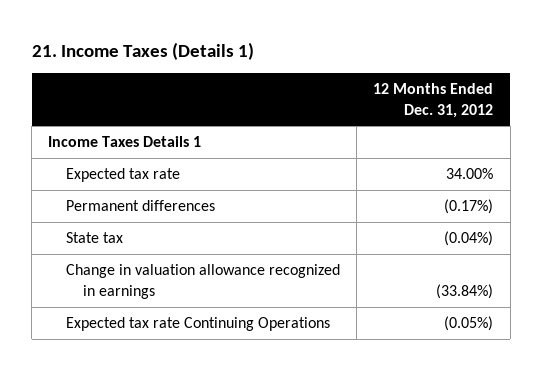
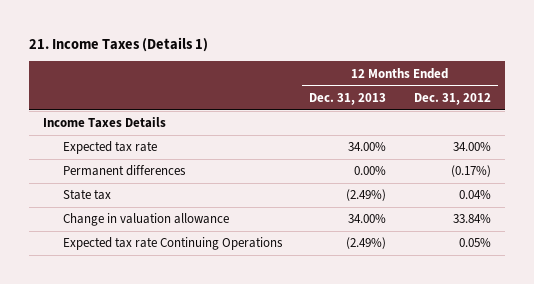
- | 12 Months Ended Dec. 31, 2012
+ | 12 Months Ended Dec. 31, 2013 | 12 Months Ended Dec. 31, 2012
- Income Taxes Details 1
+ Income Taxes Details
- State tax | (0.04%)
- Change in valuation allowance recognized in earnings | (33.84%)
- Expected tax rate Continuing Operations | (0.05%)
+ State tax | (2.49%) | 0.04%
+ Change in valuation allowance | 34.00% | 33.84%
+ Expected tax rate Continuing Operations | (2.49%) | 0.05%

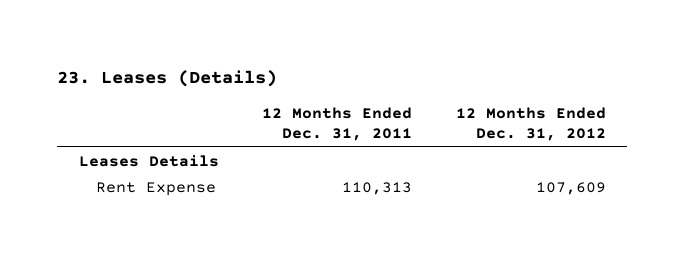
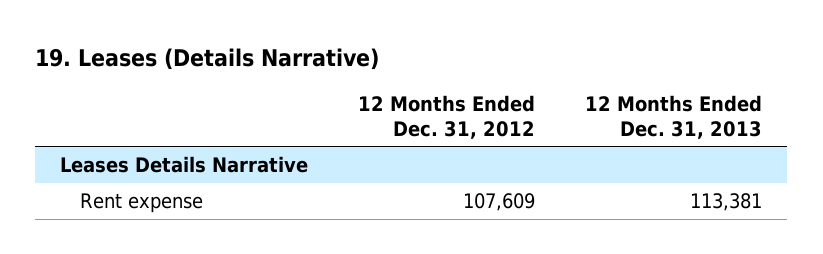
- 23. Leases (Details)
+ 19. Leases (Details Narrative)
- | 12 Months Ended Dec. 31, 2011 | 12 Months Ended Dec. 31, 2012
+ | 12 Months Ended Dec. 31, 2012 | 12 Months Ended Dec. 31, 2013
- Leases Details
- Rent Expense | 110,313 | 107,609
+ Leases Details Narrative
+ Rent expense | 107,609 | 113,381

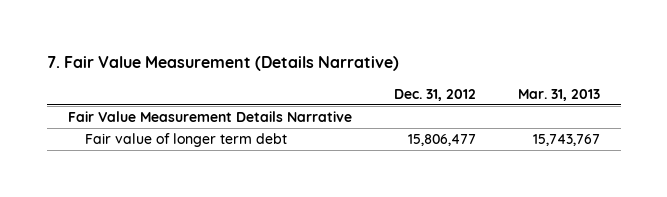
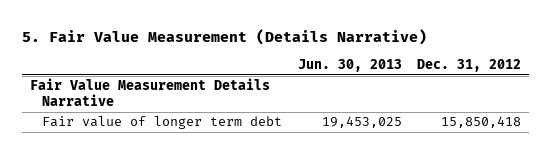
- 7. Fair Value Measurement (Details Narrative)
+ 5. Fair Value Measurement (Details Narrative)
- | Dec. 31, 2012 | Mar. 31, 2013
+ | Jun. 30, 2013 | Dec. 31, 2012
- Fair value of longer term debt | 15,806,477 | 15,743,767
+ Fair value of longer term debt | 19,453,025 | 15,850,418

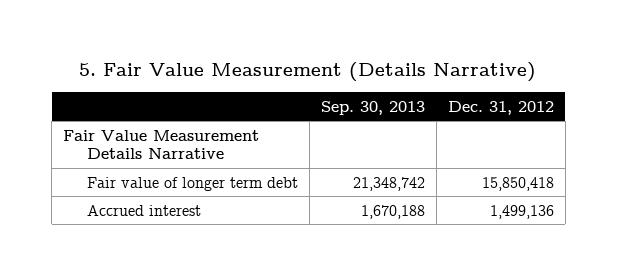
- | Jun. 30, 2013 | Dec. 31, 2012
+ | Sep. 30, 2013 | Dec. 31, 2012
+ Accrued interest | 1,670,188 | 1,499,136

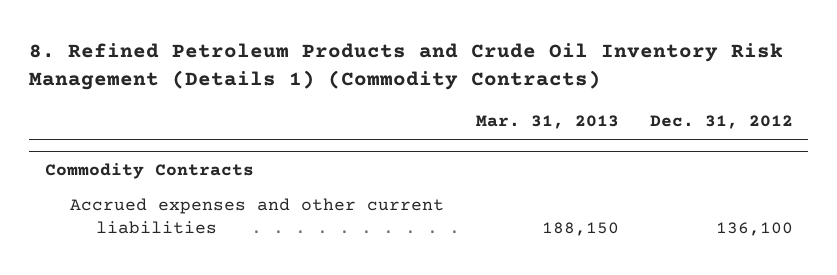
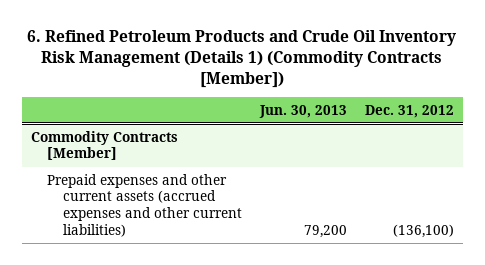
- 8. Refined Petroleum Products and Crude Oil Inventory Risk Management (Details 1) (Commodity Contracts)
+ 6. Refined Petroleum Products and Crude Oil Inventory Risk Management (Details 1) (Commodity Contracts [Member])
- | Mar. 31, 2013 | Dec. 31, 2012
+ | Jun. 30, 2013 | Dec. 31, 2012
- Commodity Contracts
- Accrued expenses and other current liabilities | 188,150 | 136,100
+ Commodity Contracts [Member]
+ Prepaid expenses and other current assets (accrued expenses and other current liabilities) | 79,200 | (136,100)

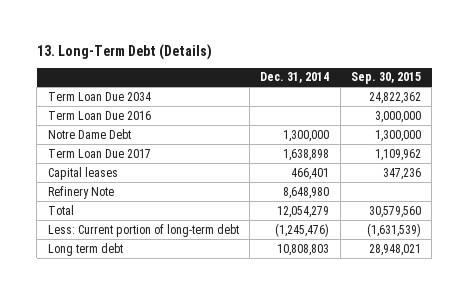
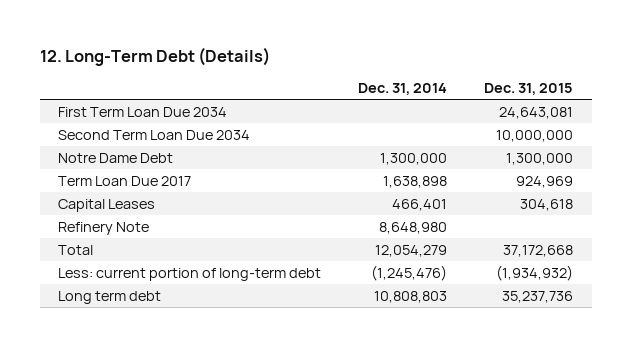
- 13. Long-Term Debt (Details)
+ 12. Long-Term Debt (Details)
- | Dec. 31, 2014 | Sep. 30, 2015
+ | Dec. 31, 2014 | Dec. 31, 2015
- Term Loan Due 2034 | | 24,822,362
- Term Loan Due 2016 | | 3,000,000
+ First Term Loan Due 2034 | | 24,643,081
+ Second Term Loan Due 2034 | | 10,000,000
- Capital leases | 466,401 | 347,236
+ Capital Leases | 466,401 | 304,618
- Less: Current portion of long-term debt | (1,245,476) | (1,631,539)
+ Less: current portion of long-term debt | (1,245,476) | (1,934,932)

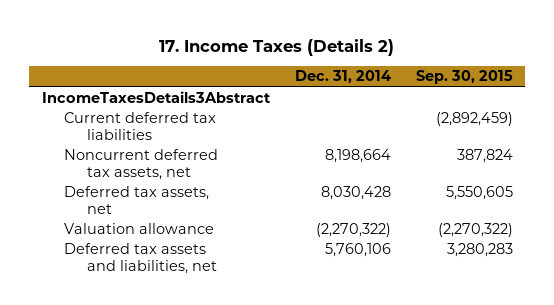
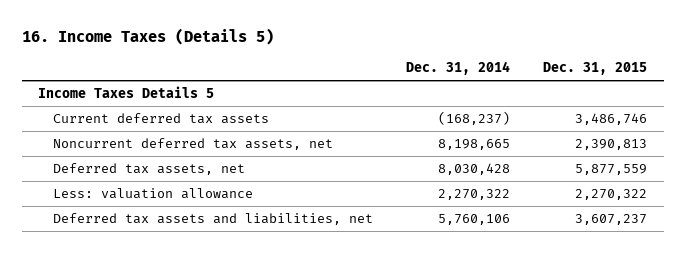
- 17. Income Taxes (Details 2)
+ 16. Income Taxes (Details 5)
- | Dec. 31, 2014 | Sep. 30, 2015
+ | Dec. 31, 2014 | Dec. 31, 2015
- IncomeTaxesDetails3Abstract
- Current deferred tax liabilities | | (2,892,459)
- Noncurrent deferred tax assets, net | 8,198,664 | 387,824
+ Income Taxes Details 5
+ Current deferred tax assets | (168,237) | 3,486,746
+ Noncurrent deferred tax assets, net | 8,198,665 | 2,390,813
- Valuation allowance | (2,270,322) | (2,270,322)
+ Less: valuation allowance | 2,270,322 | 2,270,322

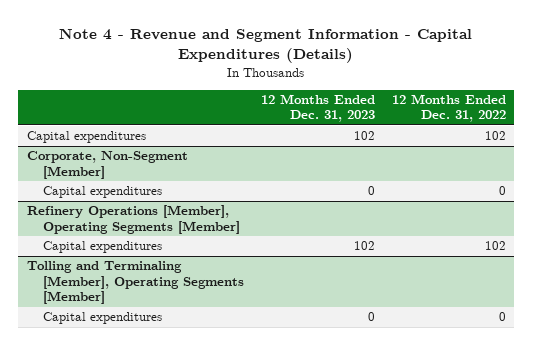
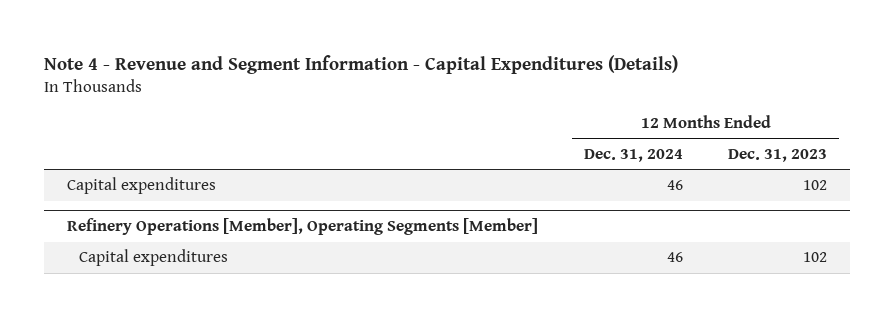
- | 12 Months Ended Dec. 31, 2023 | 12 Months Ended Dec. 31, 2022
+ | 12 Months Ended Dec. 31, 2024 | 12 Months Ended Dec. 31, 2023
- Corporate, Non-Segment [Member]
- Capital expenditures | 0 | 0
- Tolling and Terminaling [Member], Operating Segments [Member]
- Capital expenditures | 0 | 0

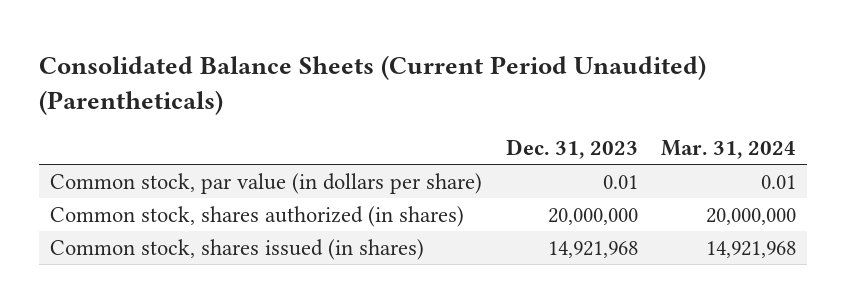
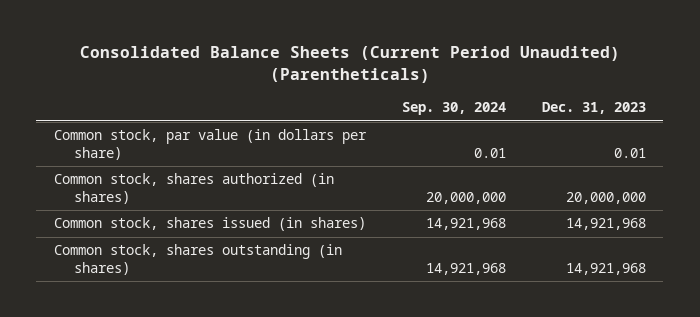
- | Dec. 31, 2023 | Mar. 31, 2024
+ | Sep. 30, 2024 | Dec. 31, 2023
+ Common stock, shares outstanding (in shares) | 14,921,968 | 14,921,968

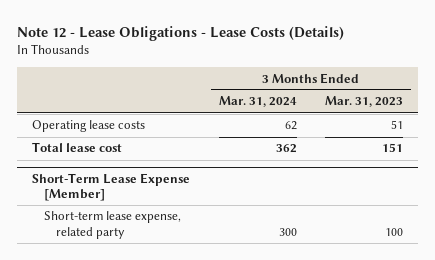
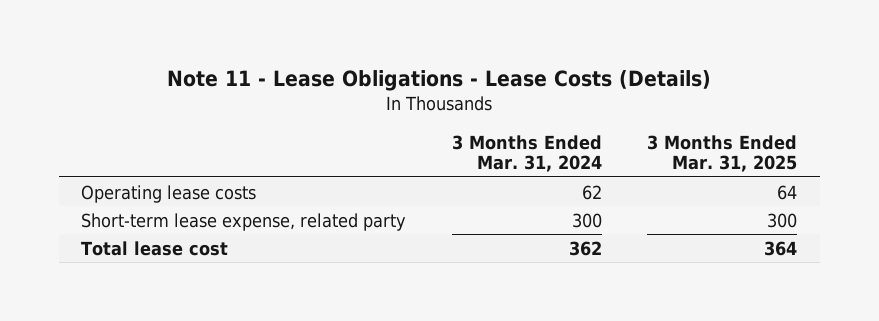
- Note 12 - Lease Obligations - Lease Costs (Details)
+ Note 11 - Lease Obligations - Lease Costs (Details)
- | 3 Months Ended Mar. 31, 2024 | 3 Months Ended Mar. 31, 2023
+ | 3 Months Ended Mar. 31, 2024 | 3 Months Ended Mar. 31, 2025
- Short-Term Lease Expense [Member]
moved down: Total lease cost | 362 | 364

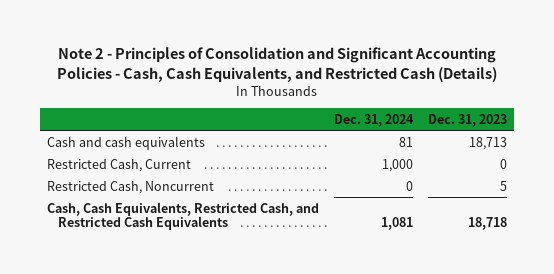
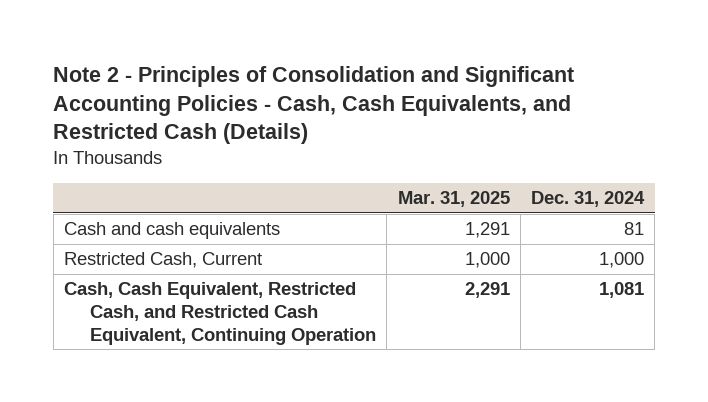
- | Dec. 31, 2024 | Dec. 31, 2023
+ | Mar. 31, 2025 | Dec. 31, 2024
- Restricted Cash, Noncurrent | 0 | 5
- Cash, Cash Equivalents, Restricted Cash, and Restricted Cash Equivalents | 1,081 | 18,718
+ Cash, Cash Equivalent, Restricted Cash, and Restricted Cash Equivalent, Continuing Operation | 2,291 | 1,081

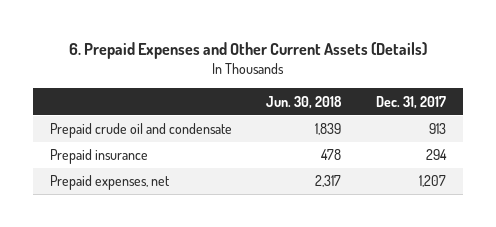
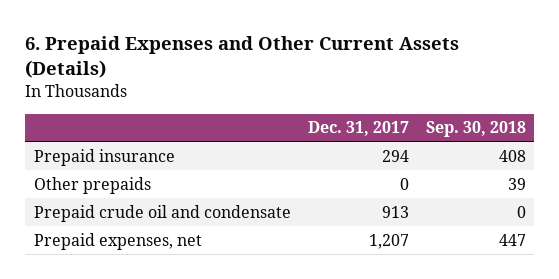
- | Jun. 30, 2018 | Dec. 31, 2017
+ | Dec. 31, 2017 | Sep. 30, 2018
+ Other prepaids | 0 | 39
moved down: Prepaid crude oil and condensate | 913 | 0

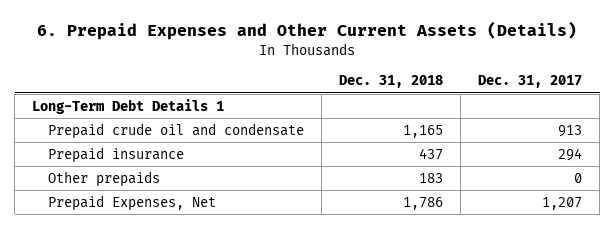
- | Dec. 31, 2017 | Sep. 30, 2018
+ | Dec. 31, 2018 | Dec. 31, 2017
+ Long-Term Debt Details 1
moved up: Prepaid crude oil and condensate | 1,165 | 913
- Prepaid expenses, net | 1,207 | 447
+ Prepaid Expenses, Net | 1,786 | 1,207

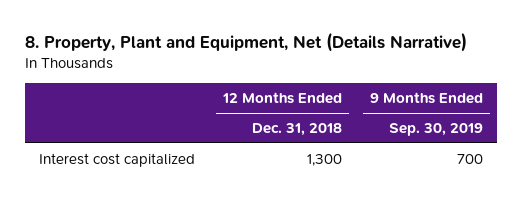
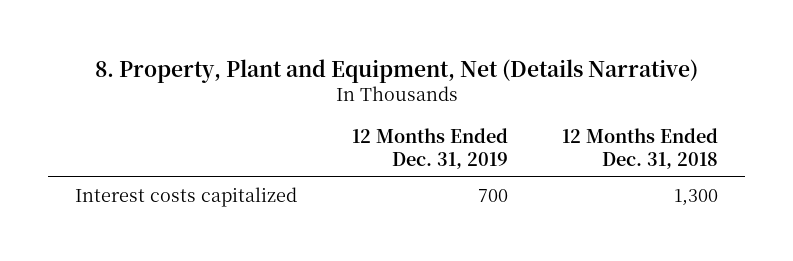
- | 12 Months Ended Dec. 31, 2018 | 9 Months Ended Sep. 30, 2019
+ | 12 Months Ended Dec. 31, 2019 | 12 Months Ended Dec. 31, 2018
- Interest cost capitalized | 1,300 | 700
+ Interest costs capitalized | 700 | 1,300

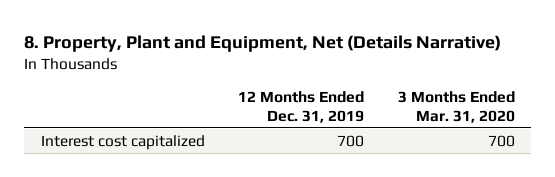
- | 12 Months Ended Dec. 31, 2019 | 12 Months Ended Dec. 31, 2018
+ | 12 Months Ended Dec. 31, 2019 | 3 Months Ended Mar. 31, 2020
- Interest costs capitalized | 700 | 1,300
+ Interest cost capitalized | 700 | 700

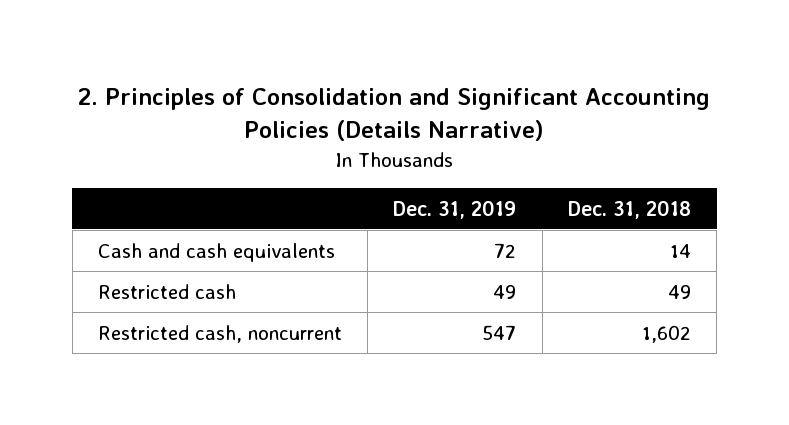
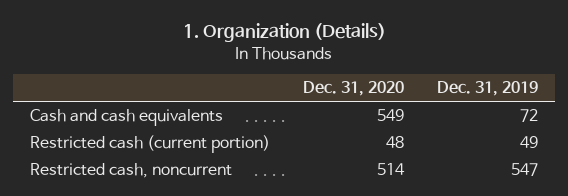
- 2. Principles of Consolidation and Significant Accounting Policies (Details Narrative)
+ 1. Organization (Details)
- | Dec. 31, 2019 | Dec. 31, 2018
+ | Dec. 31, 2020 | Dec. 31, 2019
- Restricted cash | 49 | 49
+ Restricted cash (current portion) | 48 | 49

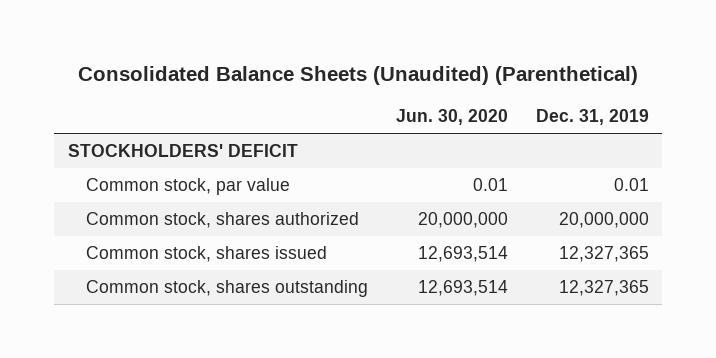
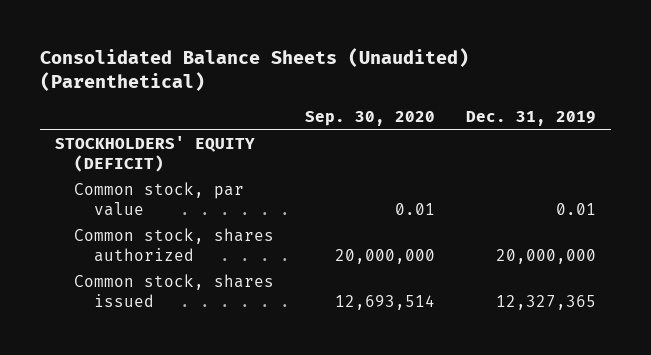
- | Jun. 30, 2020 | Dec. 31, 2019
+ | Sep. 30, 2020 | Dec. 31, 2019
- STOCKHOLDERS' DEFICIT
+ STOCKHOLDERS' EQUITY (DEFICIT)
- Common stock, shares outstanding | 12,693,514 | 12,327,365

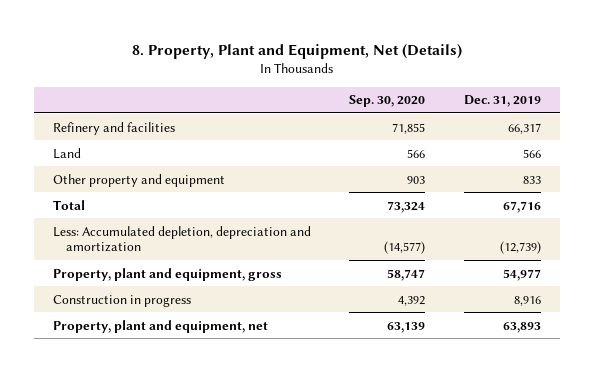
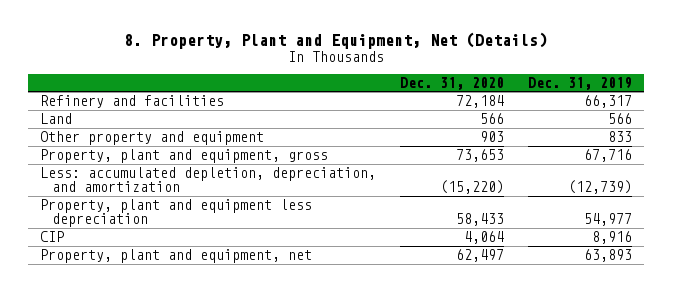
- | Sep. 30, 2020 | Dec. 31, 2019
+ | Dec. 31, 2020 | Dec. 31, 2019
- Total | 73,324 | 67,716
- Less: Accumulated depletion, depreciation and amortization | (14,577) | (12,739)
- Property, plant and equipment, gross | 58,747 | 54,977
- Construction in progress | 4,392 | 8,916
+ Property, plant and equipment, gross | 73,653 | 67,716
+ Less: accumulated depletion, depreciation, and amortization | (15,220) | (12,739)
+ Property, plant and equipment less depreciation | 58,433 | 54,977
+ CIP | 4,064 | 8,916

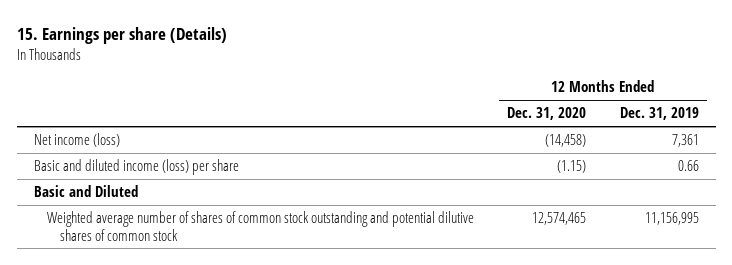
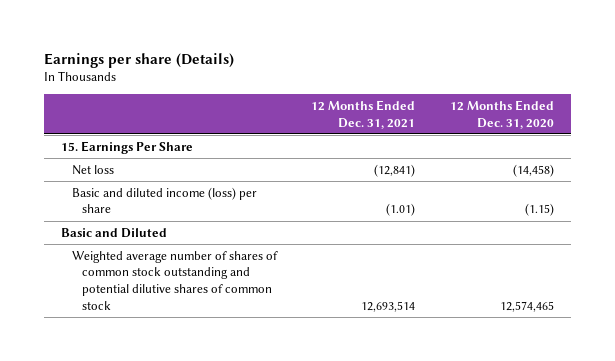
- 15. Earnings per share (Details)
+ Earnings per share (Details)
- | 12 Months Ended Dec. 31, 2020 | 12 Months Ended Dec. 31, 2019
+ | 12 Months Ended Dec. 31, 2021 | 12 Months Ended Dec. 31, 2020
- Net income (loss) | (14,458) | 7,361
+ 15. Earnings Per Share
+ Net loss | (12,841) | (14,458)

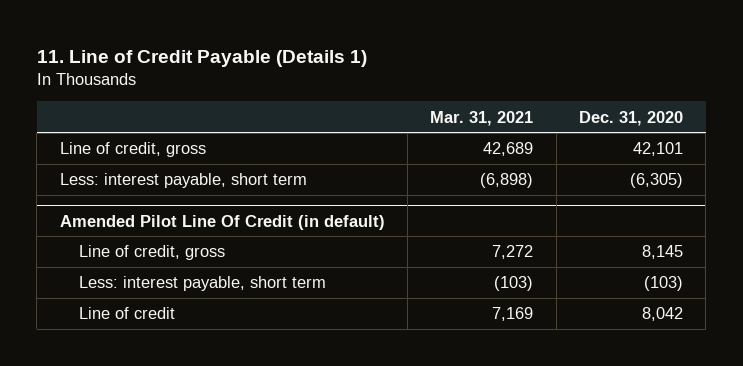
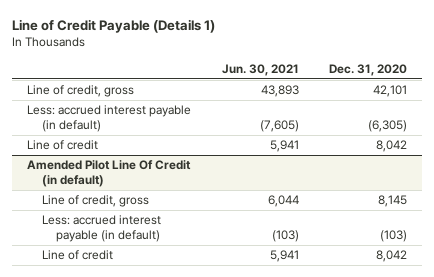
- 11. Line of Credit Payable (Details 1)
+ Line of Credit Payable (Details 1)
- | Mar. 31, 2021 | Dec. 31, 2020
+ | Jun. 30, 2021 | Dec. 31, 2020
- Less: interest payable, short term | (6,898) | (6,305)
+ Less: accrued interest payable (in default) | (7,605) | (6,305)
+ Line of credit | 5,941 | 8,042
@ Amended Pilot Line Of Credit (in default)
- Less: interest payable, short term | (103) | (103)
+ Less: accrued interest payable (in default) | (103) | (103)

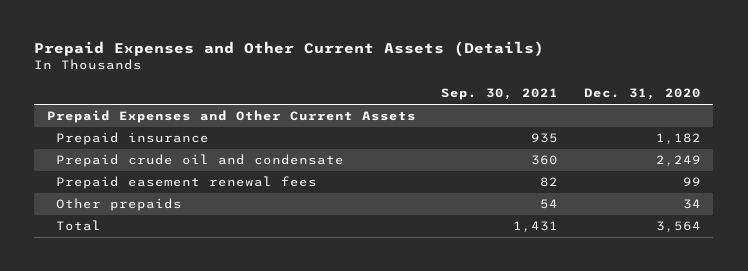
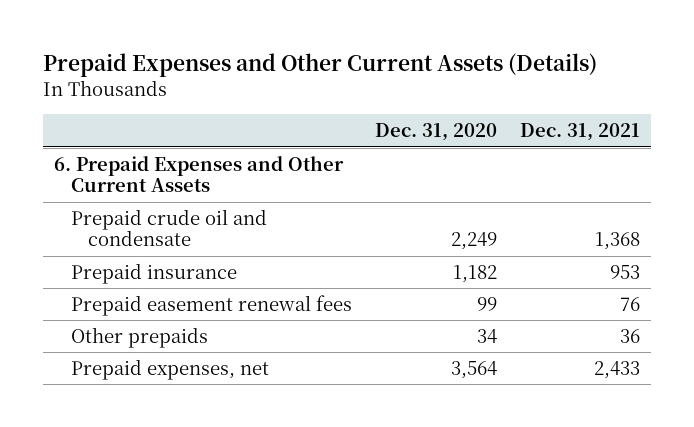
- | Sep. 30, 2021 | Dec. 31, 2020
+ | Dec. 31, 2020 | Dec. 31, 2021
- Prepaid Expenses and Other Current Assets
+ 6. Prepaid Expenses and Other Current Assets
moved down: Prepaid insurance | 1,182 | 953
- Total | 1,431 | 3,564
+ Prepaid expenses, net | 3,564 | 2,433

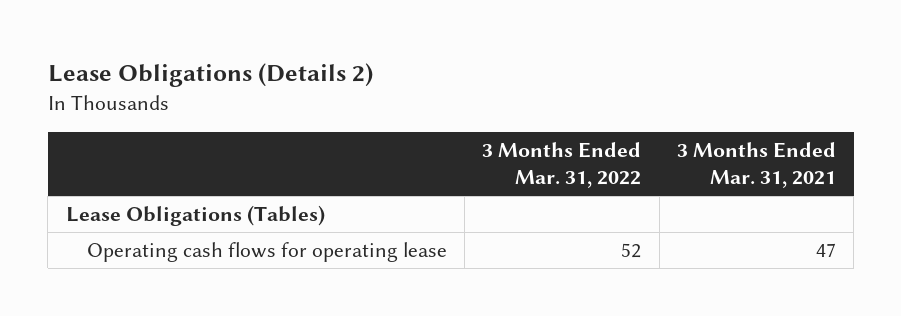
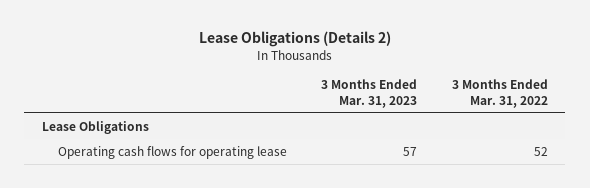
- | 3 Months Ended Mar. 31, 2022 | 3 Months Ended Mar. 31, 2021
+ | 3 Months Ended Mar. 31, 2023 | 3 Months Ended Mar. 31, 2022
- Lease Obligations (Tables)
+ Lease Obligations

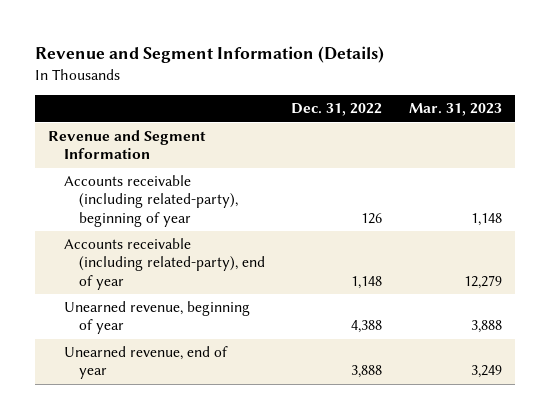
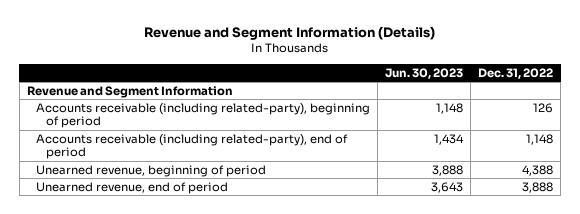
- | Dec. 31, 2022 | Mar. 31, 2023
+ | Jun. 30, 2023 | Dec. 31, 2022
- Accounts receivable (including related-party), beginning of year | 126 | 1,148
- Accounts receivable (including related-party), end of year | 1,148 | 12,279
- Unearned revenue, beginning of year | 4,388 | 3,888
- Unearned revenue, end of year | 3,888 | 3,249
+ Accounts receivable (including related-party), beginning of period | 1,148 | 126
+ Accounts receivable (including related-party), end of period | 1,434 | 1,148
+ Unearned revenue, beginning of period | 3,888 | 4,388
+ Unearned revenue, end of period | 3,643 | 3,888

